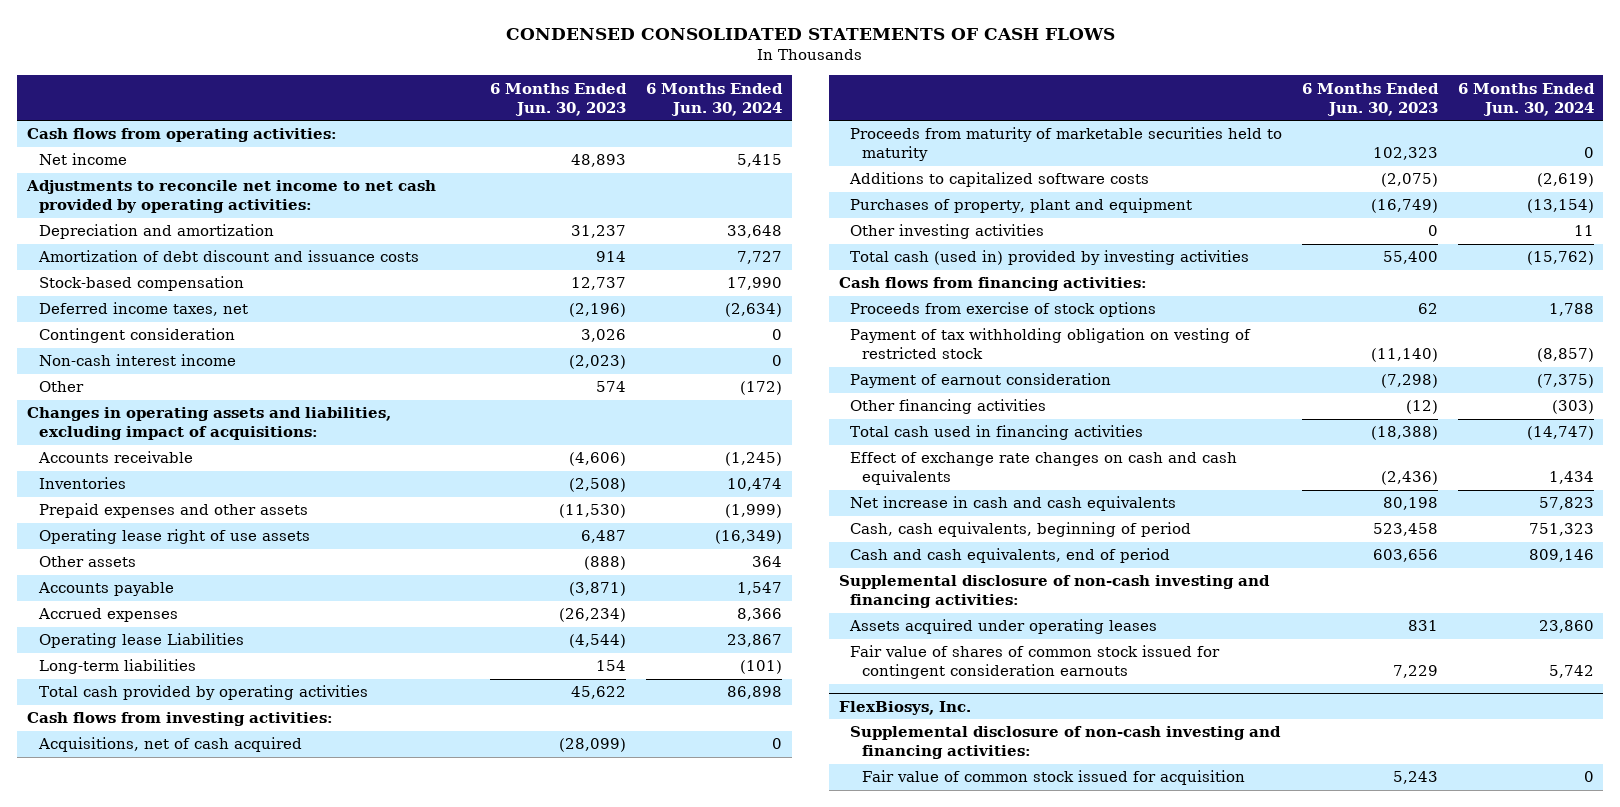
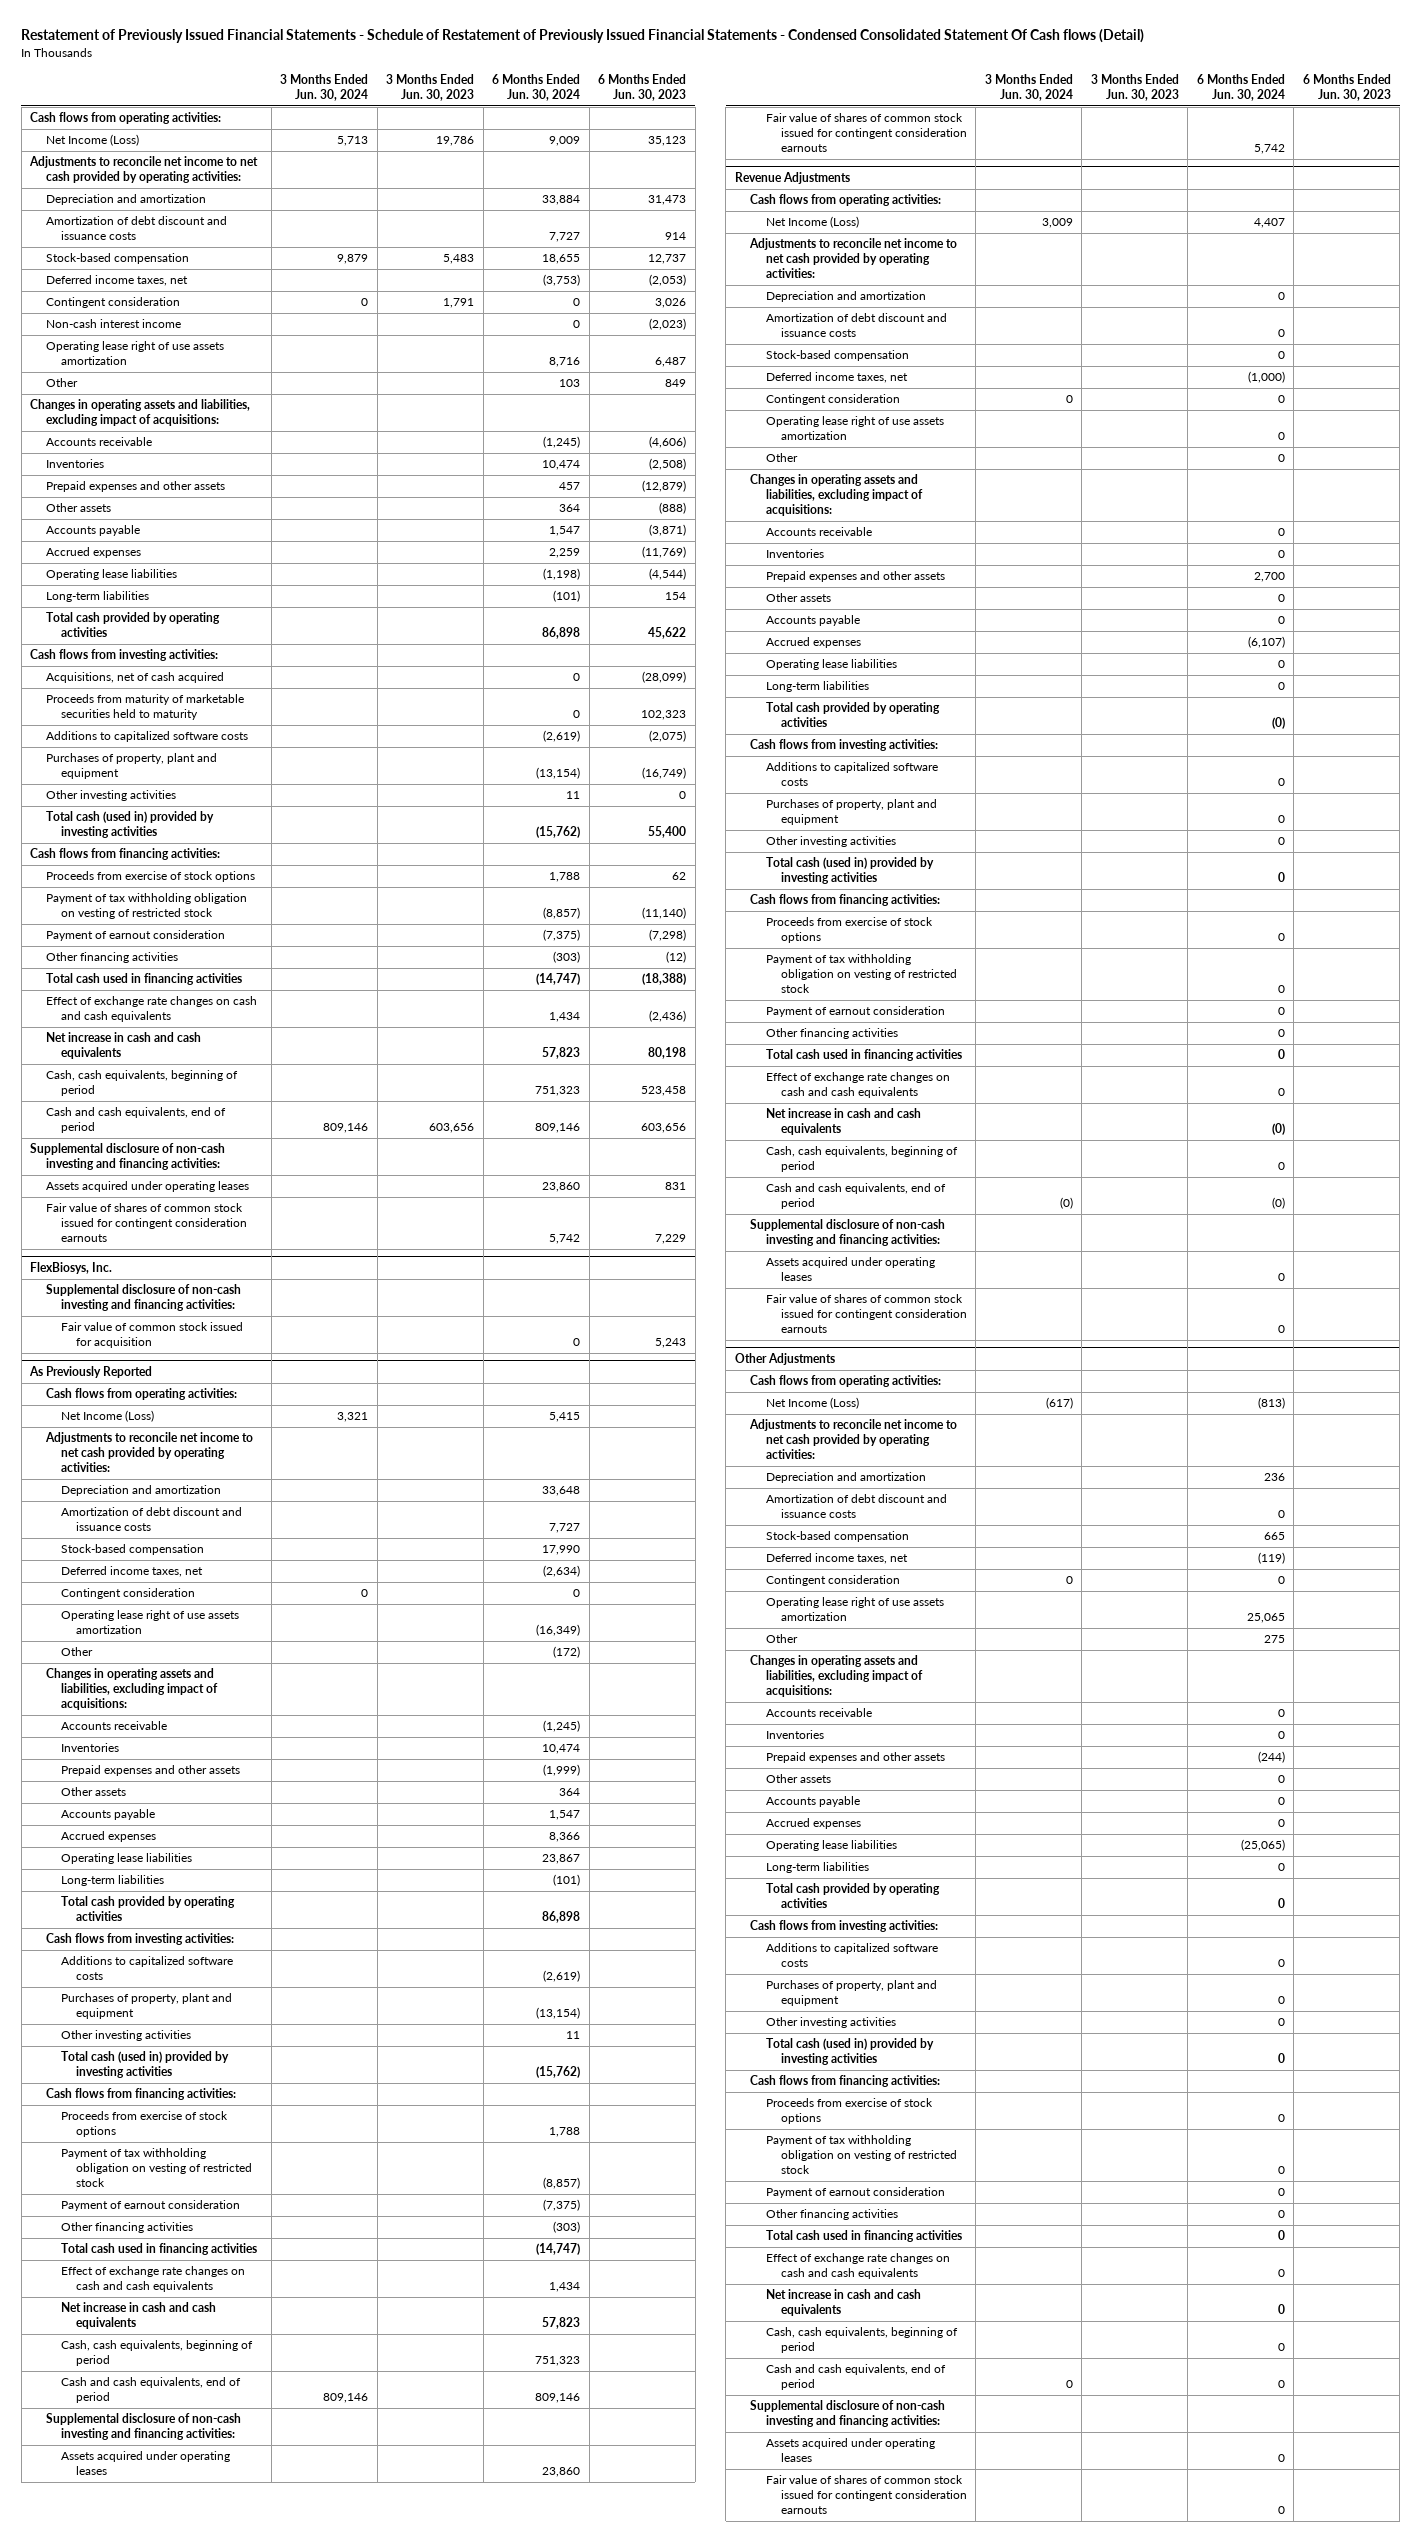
- CONDENSED CONSOLIDATED STATEMENTS OF CASH FLOWS
+ Restatement of Previously Issued Financial Statements - Schedule of Restatement of Previously Issued Financial Statements - Condensed Consolidated Statement Of Cash flows (Detail)
- | 6 Months Ended Jun. 30, 2023 | 6 Months Ended Jun. 30, 2024
+ | 3 Months Ended Jun. 30, 2024 | 3 Months Ended Jun. 30, 2023 | 6 Months Ended Jun. 30, 2024 | 6 Months Ended Jun. 30, 2023
- Net income | 48,893 | 5,415
+ Net Income (Loss) | 5,713 | 19,786 | 9,009 | 35,123
- Depreciation and amortization | 31,237 | 33,648
+ Depreciation and amortization | | | 33,884 | 31,473
- Stock-based compensation | 12,737 | 17,990
- Deferred income taxes, net | (2,196) | (2,634)
+ Stock-based compensation | 9,879 | 5,483 | 18,655 | 12,737
+ Deferred income taxes, net | | | (3,753) | (2,053)
- Other | 574 | (172)
+ Operating lease right of use assets amortization | | | 8,716 | 6,487
+ Other | | | 103 | 849
- Prepaid expenses and other assets | (11,530) | (1,999)
- Operating lease right of use assets | 6,487 | (16,349)
+ Prepaid expenses and other assets | | | 457 | (12,879)
- Accrued expenses | (26,234) | 8,366
- Operating lease Liabilities | (4,544) | 23,867
+ Accrued expenses | | | 2,259 | (11,769)
+ Operating lease liabilities | | | (1,198) | (4,544)
+ As Previously Reported
+ Cash flows from operating activities:
+ Net Income (Loss) | 3,321 | | 5,415 |
+ Adjustments to reconcile net income to net cash provided by operating activities:
+ Depreciation and amortization | | | 33,648 |
+ Amortization of debt discount and issuance costs | | | 7,727 |
+ Stock-based compensation | | | 17,990 |
+ Deferred income taxes, net | | | (2,634) |
+ Contingent consideration | 0 | | 0 |
+ Operating lease right of use assets amortization | | | (16,349) |
+ Other | | | (172) |
+ Changes in operating assets and liabilities, excluding impact of acquisitions:
+ Accounts receivable | | | (1,245) |
+ Inventories | | | 10,474 |
+ Prepaid expenses and other assets | | | (1,999) |
+ Other assets | | | 364 |
+ Accounts payable | | | 1,547 |
+ Accrued expenses | | | 8,366 |
+ Operating lease liabilities | | | 23,867 |
+ Long-term liabilities | | | (101) |
+ Total cash provided by operating activities | | | 86,898 |
+ Cash flows from investing activities:
+ Additions to capitalized software costs | | | (2,619) |
+ Purchases of property, plant and equipment | | | (13,154) |
+ Other investing activities | | | 11 |
+ Total cash (used in) provided by investing activities | | | (15,762) |
+ Cash flows from financing activities:
+ Proceeds from exercise of stock options | | | 1,788 |
+ Payment of tax withholding obligation on vesting of restricted stock | | | (8,857) |
+ Payment of earnout consideration | | | (7,375) |
+ Other financing activities | | | (303) |
+ Total cash used in financing activities | | | (14,747) |
+ Effect of exchange rate changes on cash and cash equivalents | | | 1,434 |
+ Net increase in cash and cash equivalents | | | 57,823 |
+ Cash, cash equivalents, beginning of period | | | 751,323 |
+ Cash and cash equivalents, end of period | 809,146 | | 809,146 |
+ Supplemental disclosure of non-cash investing and financing activities:
+ Assets acquired under operating leases | | | 23,860 |
+ Fair value of shares of common stock issued for contingent consideration earnouts | | | 5,742 |
+ Revenue Adjustments
+ Cash flows from operating activities:
+ Net Income (Loss) | 3,009 | | 4,407 |
+ Adjustments to reconcile net income to net cash provided by operating activities:
+ Depreciation and amortization | | | 0 |
+ Amortization of debt discount and issuance costs | | | 0 |
+ Stock-based compensation | | | 0 |
+ Deferred income taxes, net | | | (1,000) |
+ Contingent consideration | 0 | | 0 |
+ Operating lease right of use assets amortization | | | 0 |
+ Other | | | 0 |
+ Changes in operating assets and liabilities, excluding impact of acquisitions:
+ Accounts receivable | | | 0 |
+ Inventories | | | 0 |
+ Prepaid expenses and other assets | | | 2,700 |
+ Other assets | | | 0 |
+ Accounts payable | | | 0 |
+ Accrued expenses | | | (6,107) |
+ Operating lease liabilities | | | 0 |
+ Long-term liabilities | | | 0 |
+ Total cash provided by operating activities | | | (0) |
+ Cash flows from investing activities:
+ Additions to capitalized software costs | | | 0 |
+ Purchases of property, plant and equipment | | | 0 |
+ Other investing activities | | | 0 |
+ Total cash (used in) provided by investing activities | | | 0 |
+ Cash flows from financing activities:
+ Proceeds from exercise of stock options | | | 0 |
+ Payment of tax withholding obligation on vesting of restricted stock | | | 0 |
+ Payment of earnout consideration | | | 0 |
+ Other financing activities | | | 0 |
+ Total cash used in financing activities | | | 0 |
+ Effect of exchange rate changes on cash and cash equivalents | | | 0 |
+ Net increase in cash and cash equivalents | | | (0) |
+ Cash, cash equivalents, beginning of period | | | 0 |
+ Cash and cash equivalents, end of period | (0) | | (0) |
+ Supplemental disclosure of non-cash investing and financing activities:
+ Assets acquired under operating leases | | | 0 |
+ Fair value of shares of common stock issued for contingent consideration earnouts | | | 0 |
+ Other Adjustments
+ Cash flows from operating activities:
+ Net Income (Loss) | (617) | | (813) |
+ Adjustments to reconcile net income to net cash provided by operating activities:
+ Depreciation and amortization | | | 236 |
+ Amortization of debt discount and issuance costs | | | 0 |
+ Stock-based compensation | | | 665 |
+ Deferred income taxes, net | | | (119) |
+ Contingent consideration | 0 | | 0 |
+ Operating lease right of use assets amortization | | | 25,065 |
+ Other | | | 275 |
+ Changes in operating assets and liabilities, excluding impact of acquisitions:
+ Accounts receivable | | | 0 |
+ Inventories | | | 0 |
+ Prepaid expenses and other assets | | | (244) |
+ Other assets | | | 0 |
+ Accounts payable | | | 0 |
+ Accrued expenses | | | 0 |
+ Operating lease liabilities | | | (25,065) |
+ Long-term liabilities | | | 0 |
+ Total cash provided by operating activities | | | 0 |
+ Cash flows from investing activities:
+ Additions to capitalized software costs | | | 0 |
+ Purchases of property, plant and equipment | | | 0 |
+ Other investing activities | | | 0 |
+ Total cash (used in) provided by investing activities | | | 0 |
+ Cash flows from financing activities:
+ Proceeds from exercise of stock options | | | 0 |
+ Payment of tax withholding obligation on vesting of restricted stock | | | 0 |
+ Payment of earnout consideration | | | 0 |
+ Other financing activities | | | 0 |
+ Total cash used in financing activities | | | 0 |
+ Effect of exchange rate changes on cash and cash equivalents | | | 0 |
+ Net increase in cash and cash equivalents | | | 0 |
+ Cash, cash equivalents, beginning of period | | | 0 |
+ Cash and cash equivalents, end of period | 0 | | 0 |
+ Supplemental disclosure of non-cash investing and financing activities:
+ Assets acquired under operating leases | | | 0 |
+ Fair value of shares of common stock issued for contingent consideration earnouts | | | 0 |

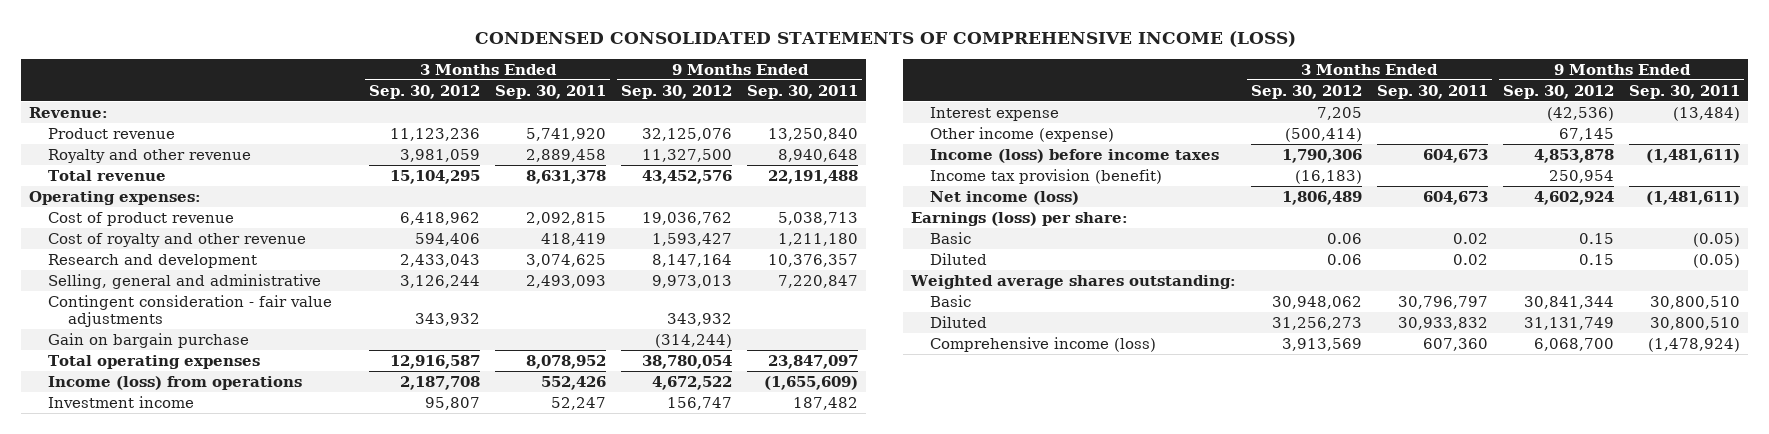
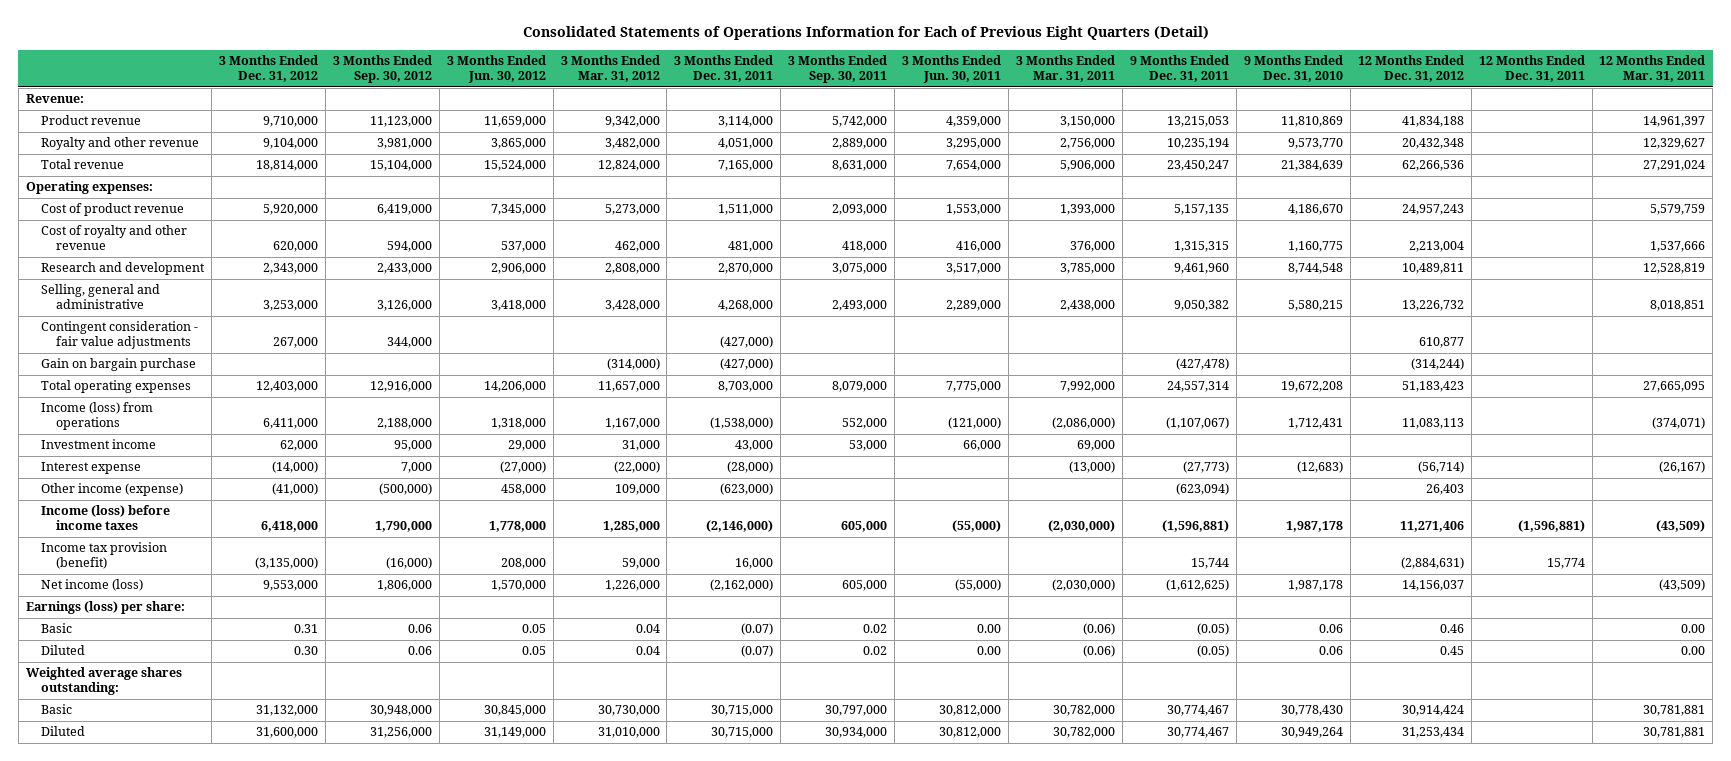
- CONDENSED CONSOLIDATED STATEMENTS OF COMPREHENSIVE INCOME (LOSS)
+ Consolidated Statements of Operations Information for Each of Previous Eight Quarters (Detail)
- | 3 Months Ended Sep. 30, 2012 | 3 Months Ended Sep. 30, 2011 | 9 Months Ended Sep. 30, 2012 | 9 Months Ended Sep. 30, 2011
+ | 3 Months Ended Dec. 31, 2012 | 3 Months Ended Sep. 30, 2012 | 3 Months Ended Jun. 30, 2012 | 3 Months Ended Mar. 31, 2012 | 3 Months Ended Dec. 31, 2011 | 3 Months Ended Sep. 30, 2011 | 3 Months Ended Jun. 30, 2011 | 3 Months Ended Mar. 31, 2011 | 9 Months Ended Dec. 31, 2011 | 9 Months Ended Dec. 31, 2010 | 12 Months Ended Dec. 31, 2012 | 12 Months Ended Dec. 31, 2011 | 12 Months Ended Mar. 31, 2011
- Product revenue | 11,123,236 | 5,741,920 | 32,125,076 | 13,250,840
- Royalty and other revenue | 3,981,059 | 2,889,458 | 11,327,500 | 8,940,648
- Total revenue | 15,104,295 | 8,631,378 | 43,452,576 | 22,191,488
+ Product revenue | 9,710,000 | 11,123,000 | 11,659,000 | 9,342,000 | 3,114,000 | 5,742,000 | 4,359,000 | 3,150,000 | 13,215,053 | 11,810,869 | 41,834,188 | | 14,961,397
+ Royalty and other revenue | 9,104,000 | 3,981,000 | 3,865,000 | 3,482,000 | 4,051,000 | 2,889,000 | 3,295,000 | 2,756,000 | 10,235,194 | 9,573,770 | 20,432,348 | | 12,329,627
+ Total revenue | 18,814,000 | 15,104,000 | 15,524,000 | 12,824,000 | 7,165,000 | 8,631,000 | 7,654,000 | 5,906,000 | 23,450,247 | 21,384,639 | 62,266,536 | | 27,291,024
- Cost of product revenue | 6,418,962 | 2,092,815 | 19,036,762 | 5,038,713
- Cost of royalty and other revenue | 594,406 | 418,419 | 1,593,427 | 1,211,180
- Research and development | 2,433,043 | 3,074,625 | 8,147,164 | 10,376,357
- Selling, general and administrative | 3,126,244 | 2,493,093 | 9,973,013 | 7,220,847
- Contingent consideration - fair value adjustments | 343,932 | | 343,932 |
+ Cost of product revenue | 5,920,000 | 6,419,000 | 7,345,000 | 5,273,000 | 1,511,000 | 2,093,000 | 1,553,000 | 1,393,000 | 5,157,135 | 4,186,670 | 24,957,243 | | 5,579,759
+ Cost of royalty and other revenue | 620,000 | 594,000 | 537,000 | 462,000 | 481,000 | 418,000 | 416,000 | 376,000 | 1,315,315 | 1,160,775 | 2,213,004 | | 1,537,666
+ Research and development | 2,343,000 | 2,433,000 | 2,906,000 | 2,808,000 | 2,870,000 | 3,075,000 | 3,517,000 | 3,785,000 | 9,461,960 | 8,744,548 | 10,489,811 | | 12,528,819
+ Selling, general and administrative | 3,253,000 | 3,126,000 | 3,418,000 | 3,428,000 | 4,268,000 | 2,493,000 | 2,289,000 | 2,438,000 | 9,050,382 | 5,580,215 | 13,226,732 | | 8,018,851
+ Contingent consideration - fair value adjustments | 267,000 | 344,000 | | | (427,000) | | | | | | 610,877 | |
- Total operating expenses | 12,916,587 | 8,078,952 | 38,780,054 | 23,847,097
- Income (loss) from operations | 2,187,708 | 552,426 | 4,672,522 | (1,655,609)
- Investment income | 95,807 | 52,247 | 156,747 | 187,482
- Interest expense | 7,205 | | (42,536) | (13,484)
- Other income (expense) | (500,414) | | 67,145 |
- Income (loss) before income taxes | 1,790,306 | 604,673 | 4,853,878 | (1,481,611)
- Income tax provision (benefit) | (16,183) | | 250,954 |
- Net income (loss) | 1,806,489 | 604,673 | 4,602,924 | (1,481,611)
+ Total operating expenses | 12,403,000 | 12,916,000 | 14,206,000 | 11,657,000 | 8,703,000 | 8,079,000 | 7,775,000 | 7,992,000 | 24,557,314 | 19,672,208 | 51,183,423 | | 27,665,095
+ Income (loss) from operations | 6,411,000 | 2,188,000 | 1,318,000 | 1,167,000 | (1,538,000) | 552,000 | (121,000) | (2,086,000) | (1,107,067) | 1,712,431 | 11,083,113 | | (374,071)
+ Investment income | 62,000 | 95,000 | 29,000 | 31,000 | 43,000 | 53,000 | 66,000 | 69,000 | | | | |
+ Interest expense | (14,000) | 7,000 | (27,000) | (22,000) | (28,000) | | | (13,000) | (27,773) | (12,683) | (56,714) | | (26,167)
+ Other income (expense) | (41,000) | (500,000) | 458,000 | 109,000 | (623,000) | | | | (623,094) | | 26,403 | |
+ Income (loss) before income taxes | 6,418,000 | 1,790,000 | 1,778,000 | 1,285,000 | (2,146,000) | 605,000 | (55,000) | (2,030,000) | (1,596,881) | 1,987,178 | 11,271,406 | (1,596,881) | (43,509)
+ Income tax provision (benefit) | (3,135,000) | (16,000) | 208,000 | 59,000 | 16,000 | | | | 15,744 | | (2,884,631) | 15,774 |
+ Net income (loss) | 9,553,000 | 1,806,000 | 1,570,000 | 1,226,000 | (2,162,000) | 605,000 | (55,000) | (2,030,000) | (1,612,625) | 1,987,178 | 14,156,037 | | (43,509)
- Basic | 30,948,062 | 30,796,797 | 30,841,344 | 30,800,510
- Diluted | 31,256,273 | 30,933,832 | 31,131,749 | 30,800,510
- Comprehensive income (loss) | 3,913,569 | 607,360 | 6,068,700 | (1,478,924)
+ Basic | 31,132,000 | 30,948,000 | 30,845,000 | 30,730,000 | 30,715,000 | 30,797,000 | 30,812,000 | 30,782,000 | 30,774,467 | 30,778,430 | 30,914,424 | | 30,781,881
+ Diluted | 31,600,000 | 31,256,000 | 31,149,000 | 31,010,000 | 30,715,000 | 30,934,000 | 30,812,000 | 30,782,000 | 30,774,467 | 30,949,264 | 31,253,434 | | 30,781,881

